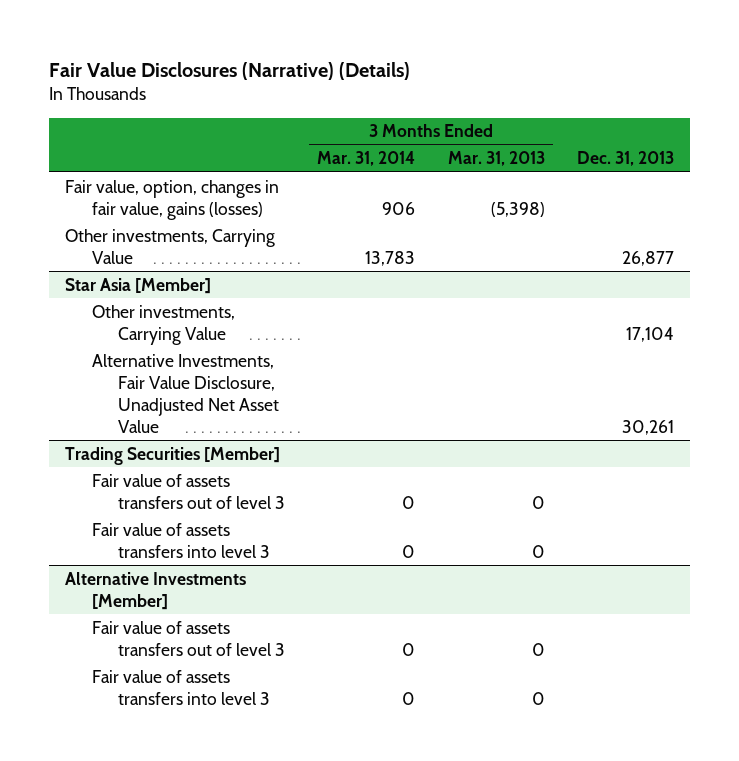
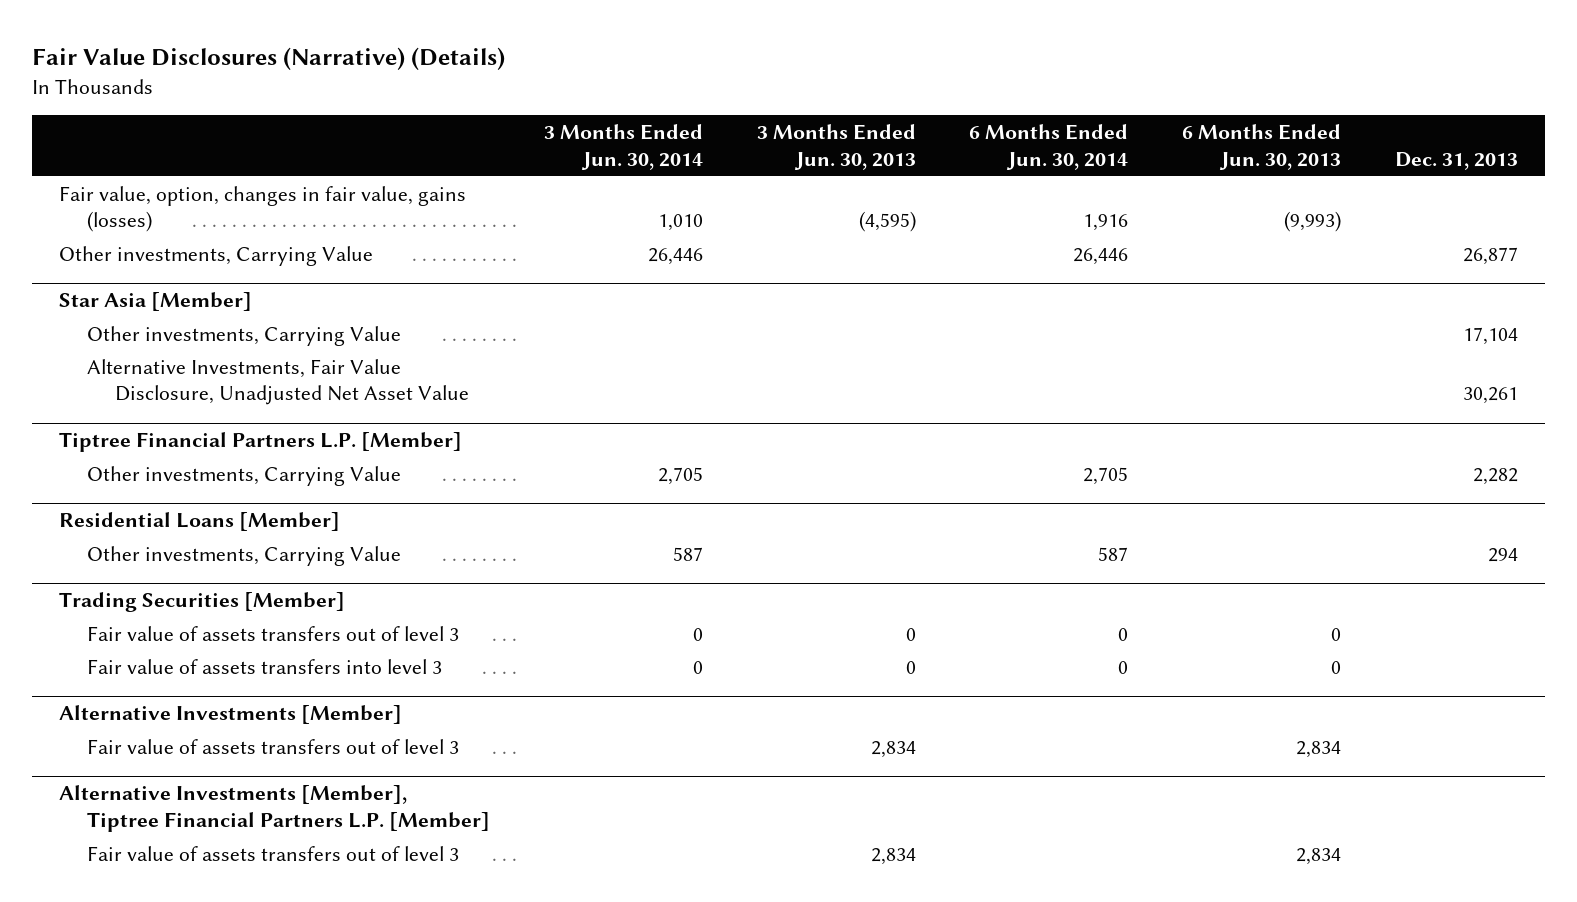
- | 3 Months Ended Mar. 31, 2014 | 3 Months Ended Mar. 31, 2013 | Dec. 31, 2013
+ | 3 Months Ended Jun. 30, 2014 | 3 Months Ended Jun. 30, 2013 | 6 Months Ended Jun. 30, 2014 | 6 Months Ended Jun. 30, 2013 | Dec. 31, 2013
+ Tiptree Financial Partners L.P. [Member]
+ Other investments, Carrying Value | 2,705 | | 2,705 | | 2,282
+ Residential Loans [Member]
+ Other investments, Carrying Value | 587 | | 587 | | 294
@ Alternative Investments [Member]
- Fair value of assets transfers into level 3 | 0 | 0 |
+ Alternative Investments [Member], Tiptree Financial Partners L.P. [Member]
+ Fair value of assets transfers out of level 3 | | 2,834 | | 2,834 |

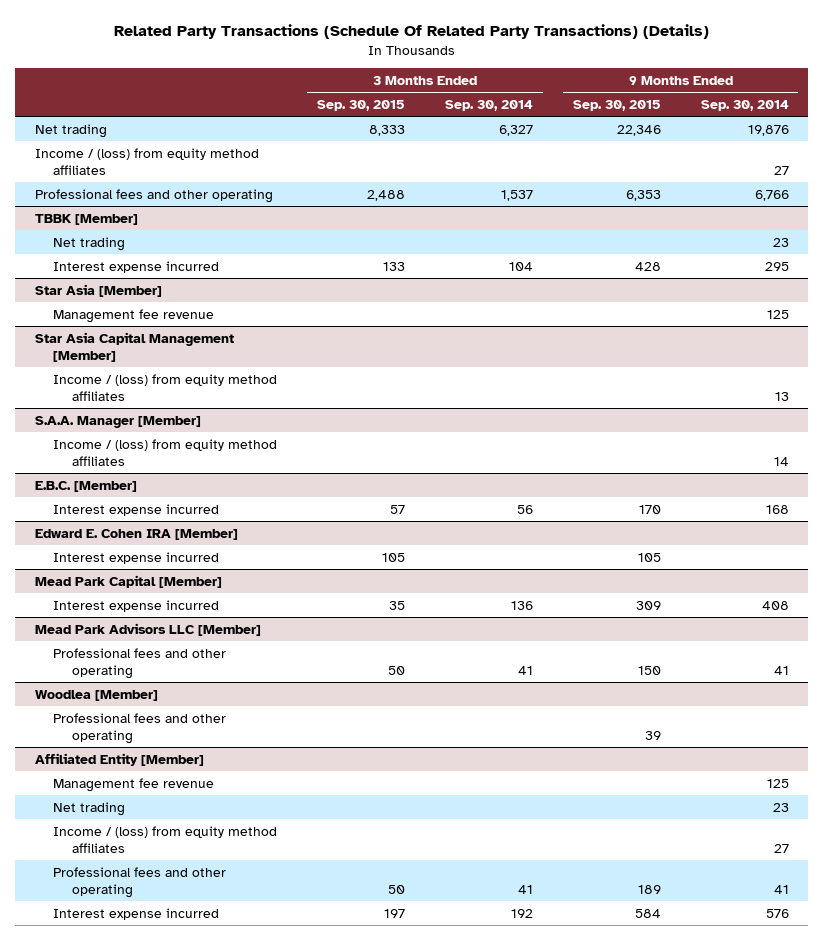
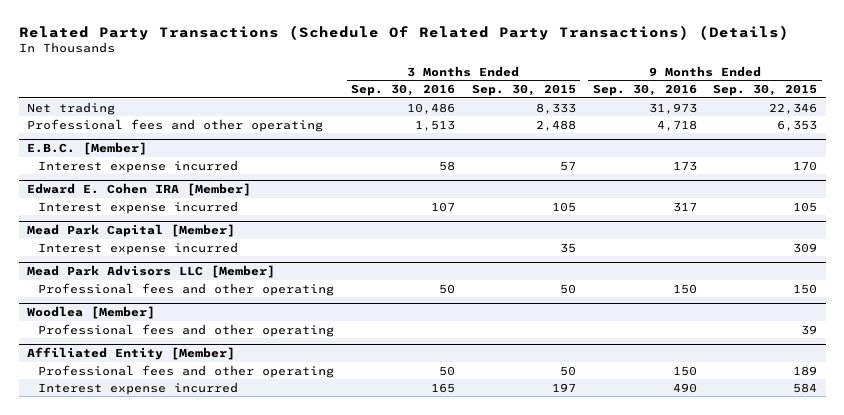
- | 3 Months Ended Sep. 30, 2015 | 3 Months Ended Sep. 30, 2014 | 9 Months Ended Sep. 30, 2015 | 9 Months Ended Sep. 30, 2014
+ | 3 Months Ended Sep. 30, 2016 | 3 Months Ended Sep. 30, 2015 | 9 Months Ended Sep. 30, 2016 | 9 Months Ended Sep. 30, 2015
- Income / (loss) from equity method affiliates | | | | 27
- TBBK [Member]
- Net trading | | | | 23
- Interest expense incurred | 133 | 104 | 428 | 295
- Star Asia [Member]
- Management fee revenue | | | | 125
- Star Asia Capital Management [Member]
- Income / (loss) from equity method affiliates | | | | 13
- S.A.A. Manager [Member]
- Income / (loss) from equity method affiliates | | | | 14
@ Affiliated Entity [Member]
- Management fee revenue | | | | 125
- Net trading | | | | 23
- Income / (loss) from equity method affiliates | | | | 27

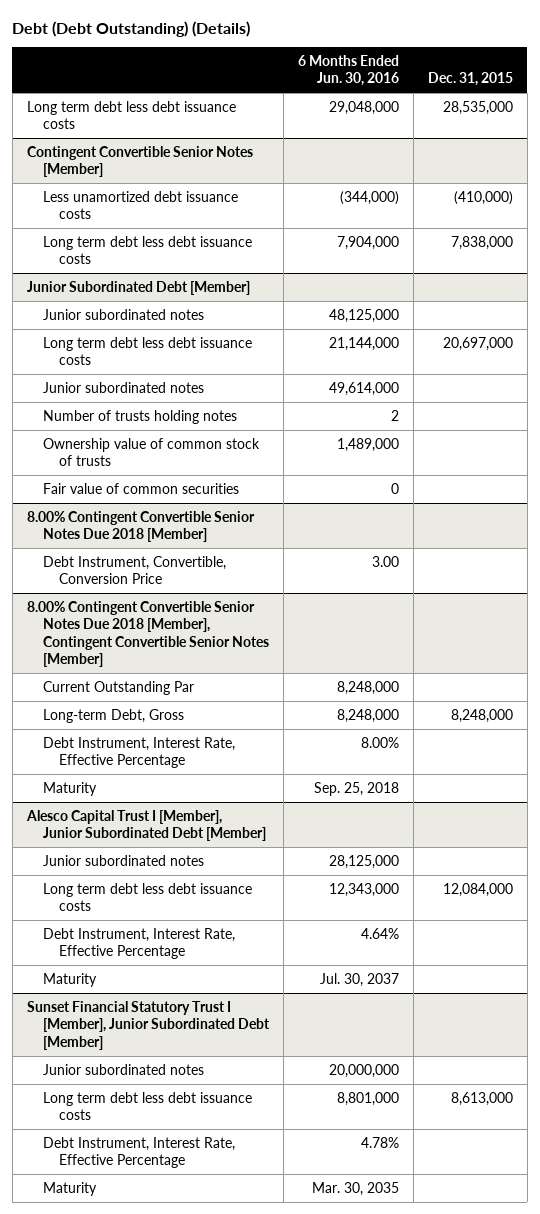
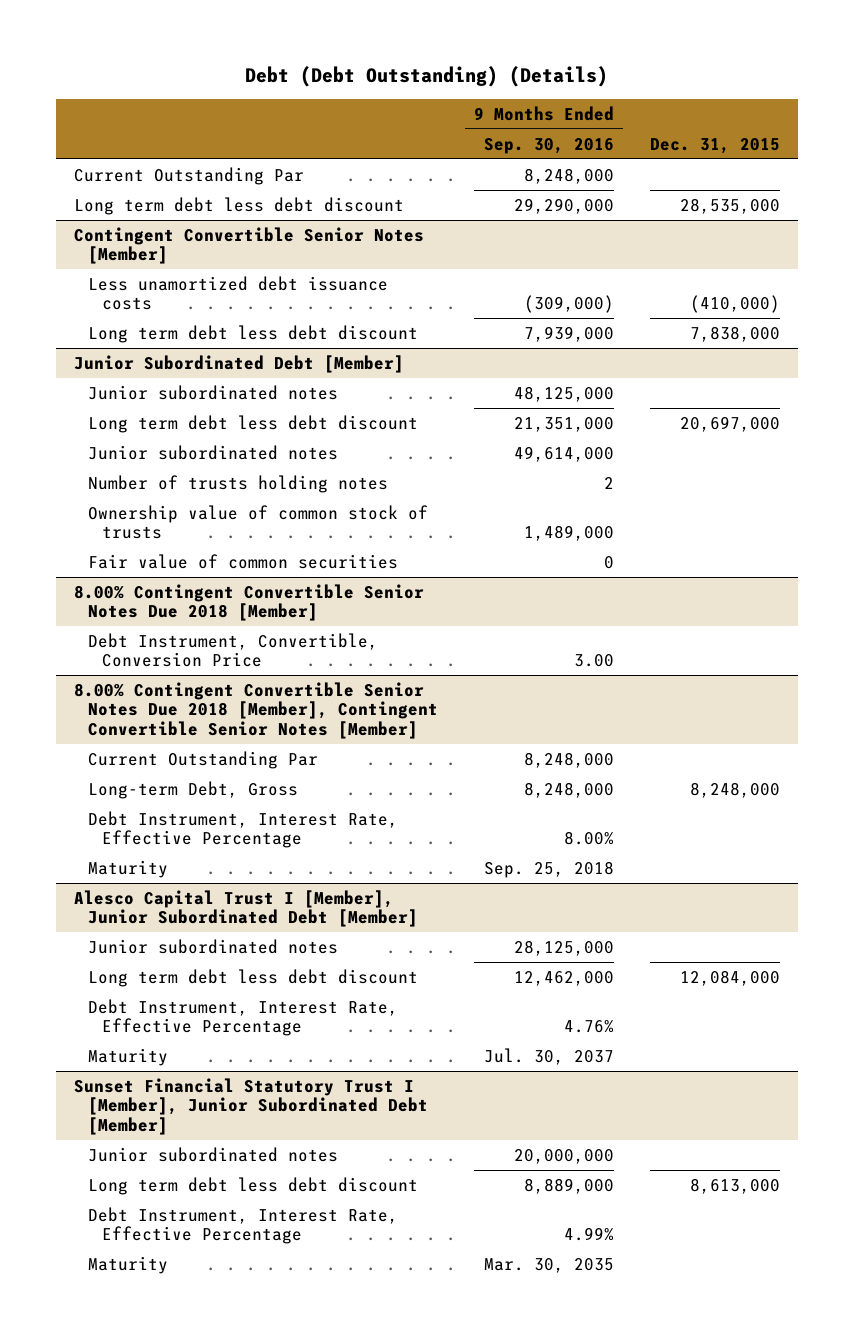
- | 6 Months Ended Jun. 30, 2016 | Dec. 31, 2015
+ | 9 Months Ended Sep. 30, 2016 | Dec. 31, 2015
- Long term debt less debt issuance costs | 29,048,000 | 28,535,000
+ Current Outstanding Par | 8,248,000 |
+ Long term debt less debt discount | 29,290,000 | 28,535,000
@ Contingent Convertible Senior Notes [Member]
- Long term debt less debt issuance costs | 7,904,000 | 7,838,000
+ Long term debt less debt discount | 7,939,000 | 7,838,000
@ Junior Subordinated Debt [Member]
- Long term debt less debt issuance costs | 21,144,000 | 20,697,000
+ Long term debt less debt discount | 21,351,000 | 20,697,000
@ Alesco Capital Trust I [Member], Junior Subordinated Debt [Member]
- Long term debt less debt issuance costs | 12,343,000 | 12,084,000
+ Long term debt less debt discount | 12,462,000 | 12,084,000
@ Sunset Financial Statutory Trust I [Member], Junior Subordinated Debt [Member]
- Long term debt less debt issuance costs | 8,801,000 | 8,613,000
+ Long term debt less debt discount | 8,889,000 | 8,613,000

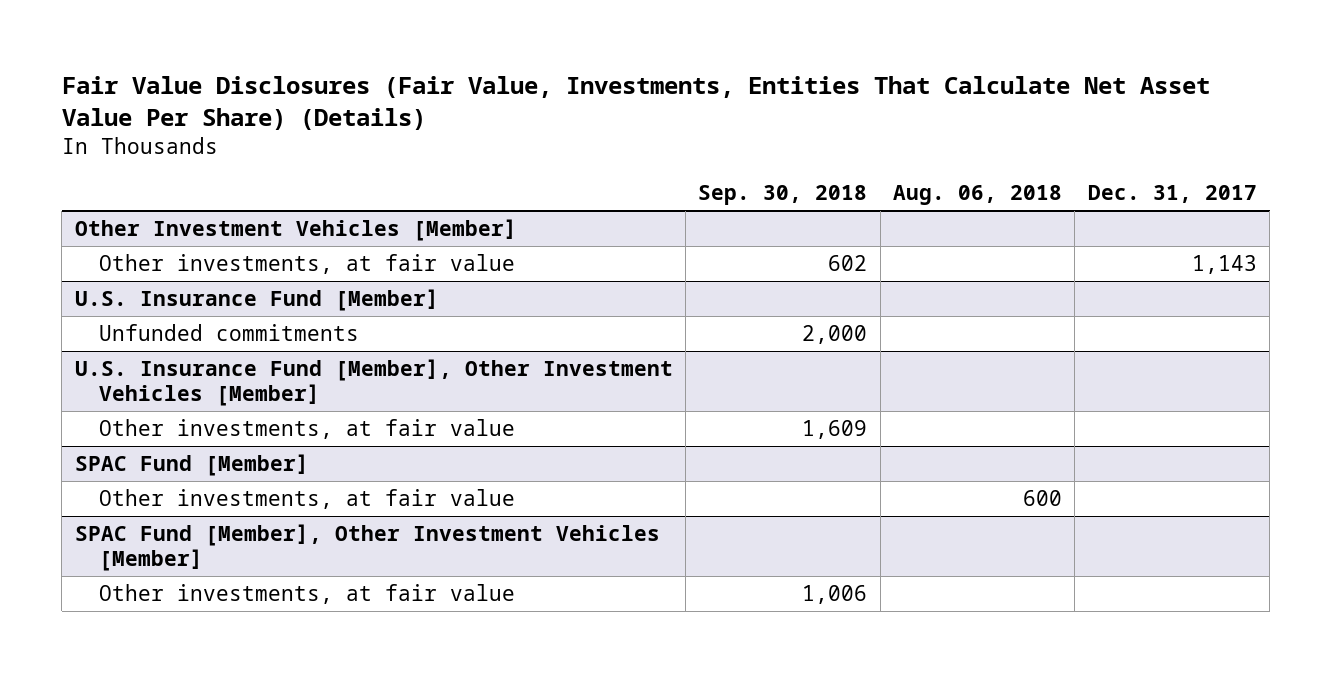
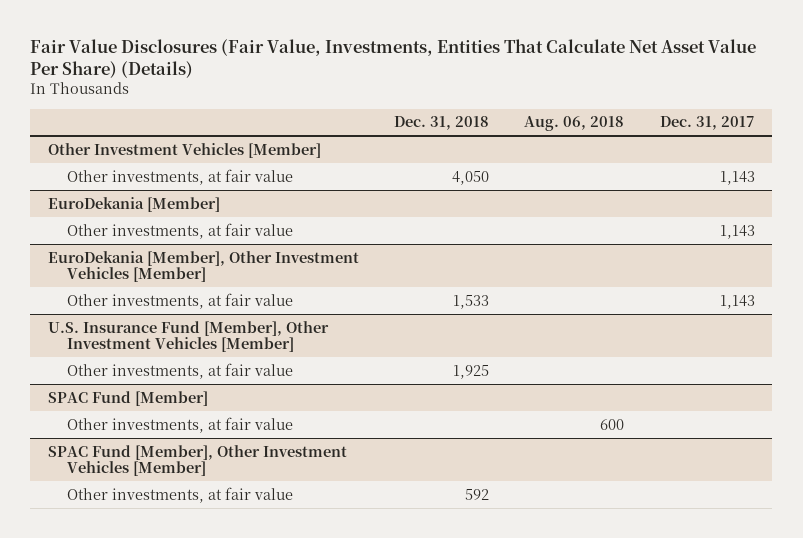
- | Sep. 30, 2018 | Aug. 06, 2018 | Dec. 31, 2017
+ | Dec. 31, 2018 | Aug. 06, 2018 | Dec. 31, 2017
- U.S. Insurance Fund [Member]
- Unfunded commitments | 2,000 | |
+ EuroDekania [Member]
+ Other investments, at fair value | | | 1,143
+ EuroDekania [Member], Other Investment Vehicles [Member]
+ Other investments, at fair value | 1,533 | | 1,143

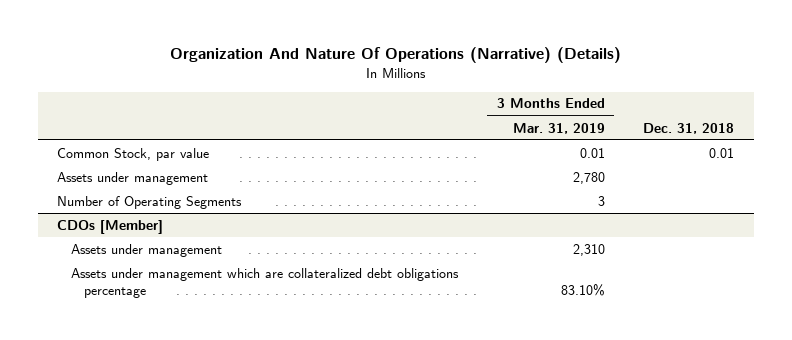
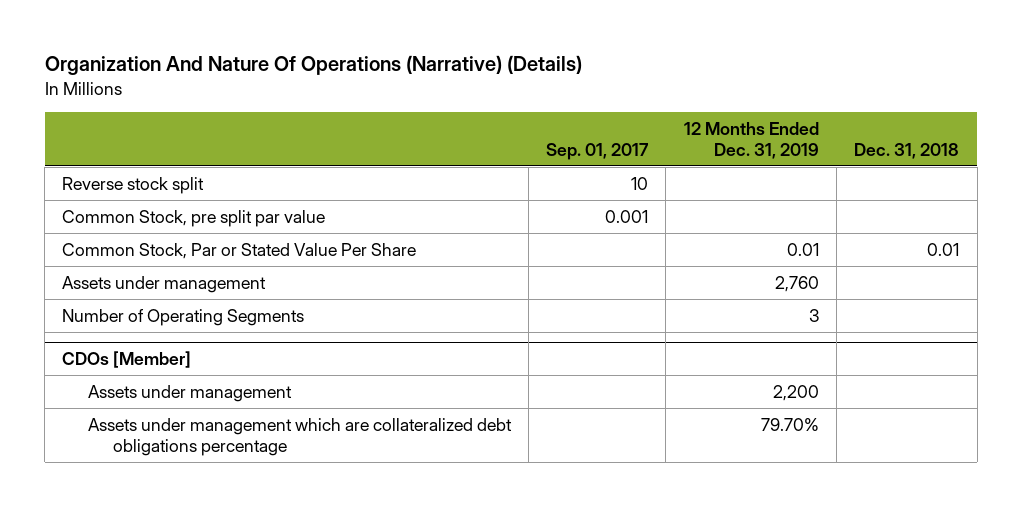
- | 3 Months Ended Mar. 31, 2019 | Dec. 31, 2018
+ | Sep. 01, 2017 | 12 Months Ended Dec. 31, 2019 | Dec. 31, 2018
- Common Stock, par value | 0.01 | 0.01
+ Reverse stock split | 10 | |
+ Common Stock, pre split par value | 0.001 | |
+ Common Stock, Par or Stated Value Per Share | | 0.01 | 0.01

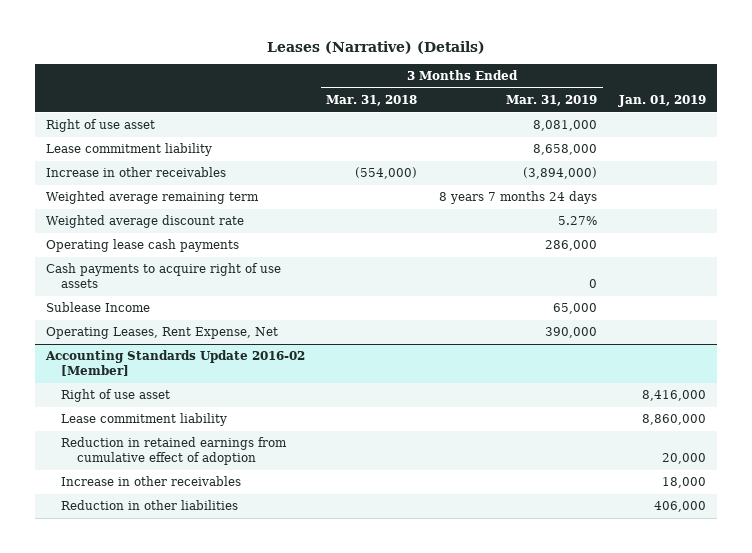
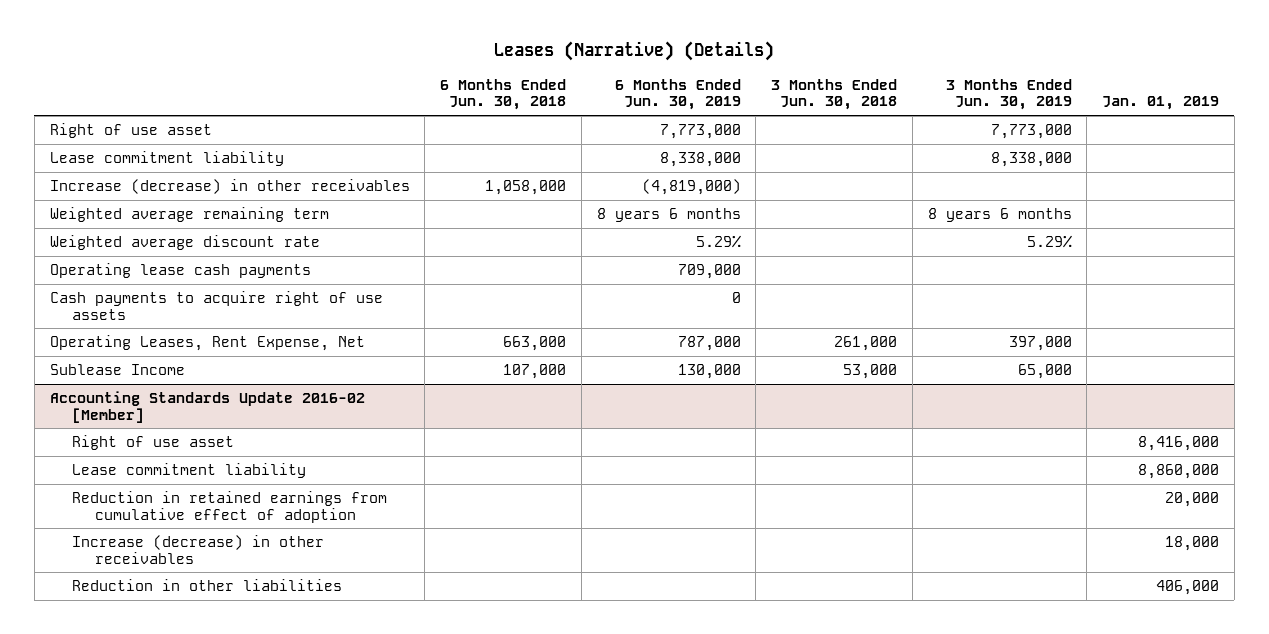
- | 3 Months Ended Mar. 31, 2018 | 3 Months Ended Mar. 31, 2019 | Jan. 01, 2019
+ | 6 Months Ended Jun. 30, 2018 | 6 Months Ended Jun. 30, 2019 | 3 Months Ended Jun. 30, 2018 | 3 Months Ended Jun. 30, 2019 | Jan. 01, 2019
- Increase in other receivables | (554,000) | (3,894,000) |
+ Increase (decrease) in other receivables | 1,058,000 | (4,819,000) | | |
moved down: Sublease Income | 107,000 | 130,000 | 53,000 | 65,000 |
@ Accounting Standards Update 2016-02 [Member]
- Increase in other receivables | | | 18,000
+ Increase (decrease) in other receivables | | | | | 18,000

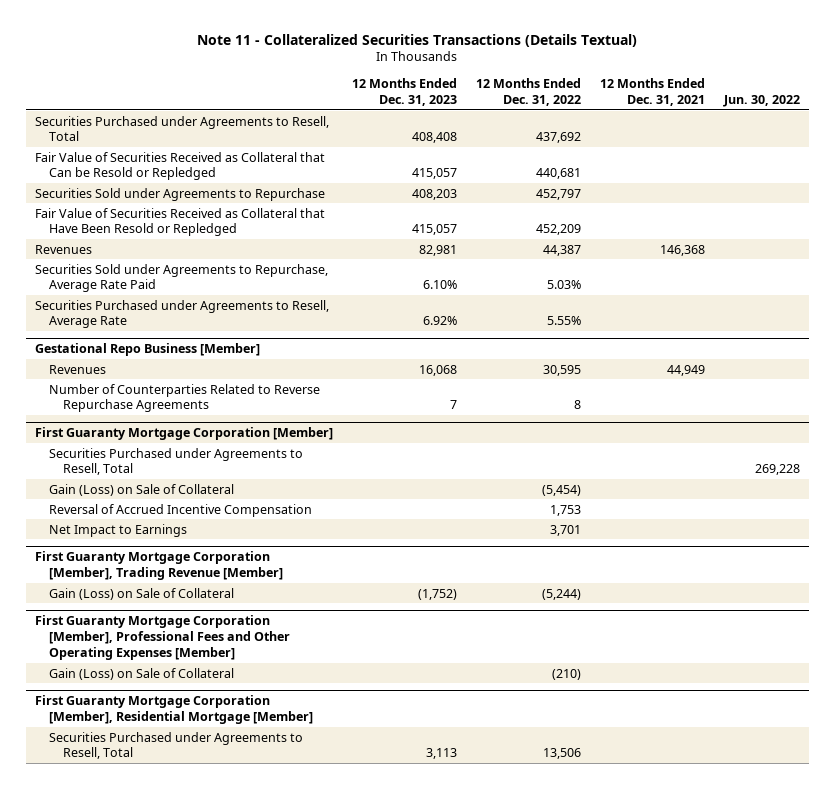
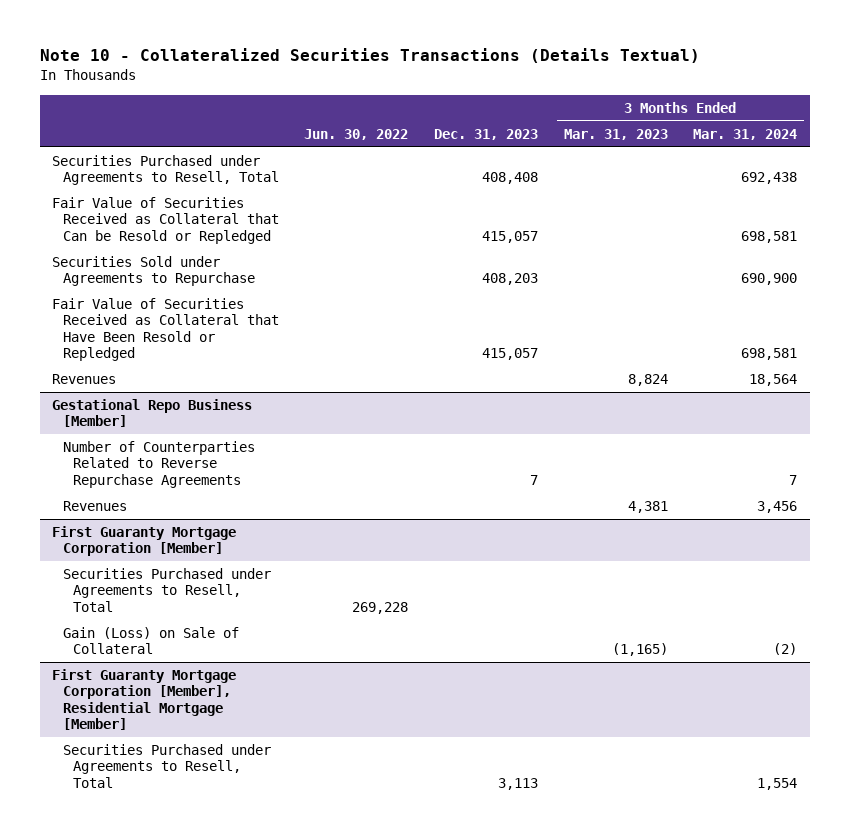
- Note 11 - Collateralized Securities Transactions (Details Textual)
+ Note 10 - Collateralized Securities Transactions (Details Textual)
- | 12 Months Ended Dec. 31, 2023 | 12 Months Ended Dec. 31, 2022 | 12 Months Ended Dec. 31, 2021 | Jun. 30, 2022
+ | Jun. 30, 2022 | Dec. 31, 2023 | 3 Months Ended Mar. 31, 2023 | 3 Months Ended Mar. 31, 2024
- Securities Sold under Agreements to Repurchase, Average Rate Paid | 6.10% | 5.03% | |
- Securities Purchased under Agreements to Resell, Average Rate | 6.92% | 5.55% | |
@ Gestational Repo Business [Member]
moved down: Revenues | | | 4,381 | 3,456
@ First Guaranty Mortgage Corporation [Member]
- Reversal of Accrued Incentive Compensation | | 1,753 | |
- Net Impact to Earnings | | 3,701 | |
- First Guaranty Mortgage Corporation [Member], Trading Revenue [Member]
- Gain (Loss) on Sale of Collateral | (1,752) | (5,244) | |
- First Guaranty Mortgage Corporation [Member], Professional Fees and Other Operating Expenses [Member]
- Gain (Loss) on Sale of Collateral | | (210) | |

